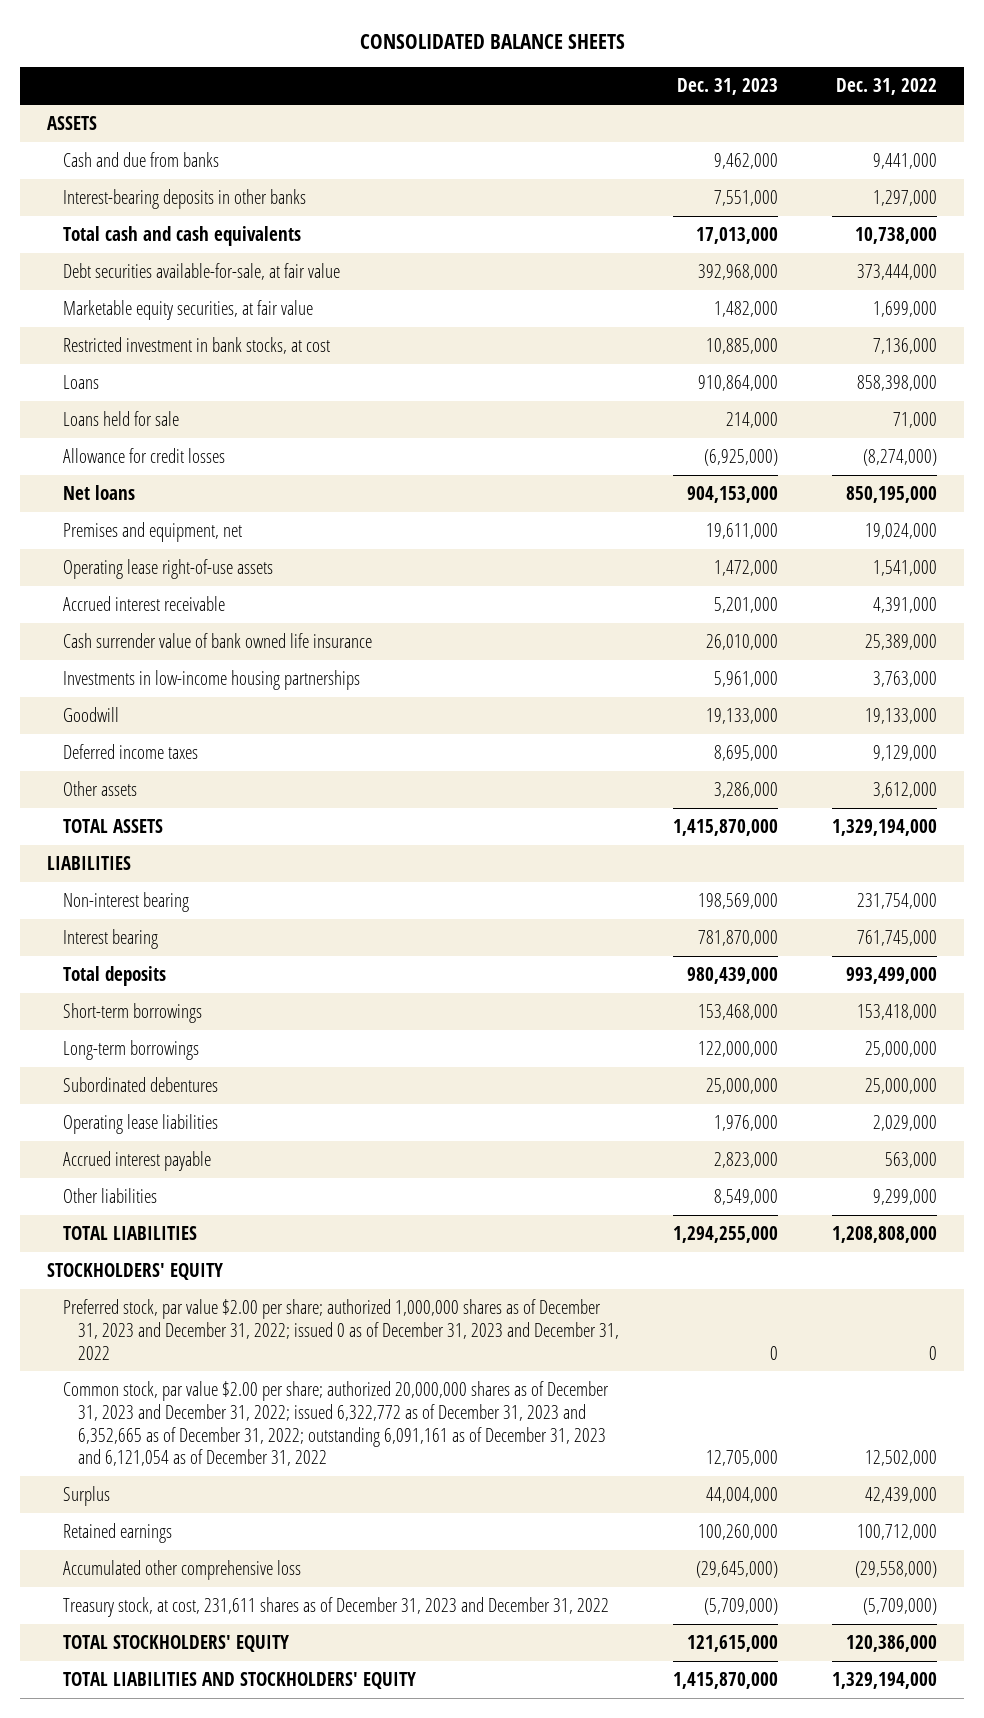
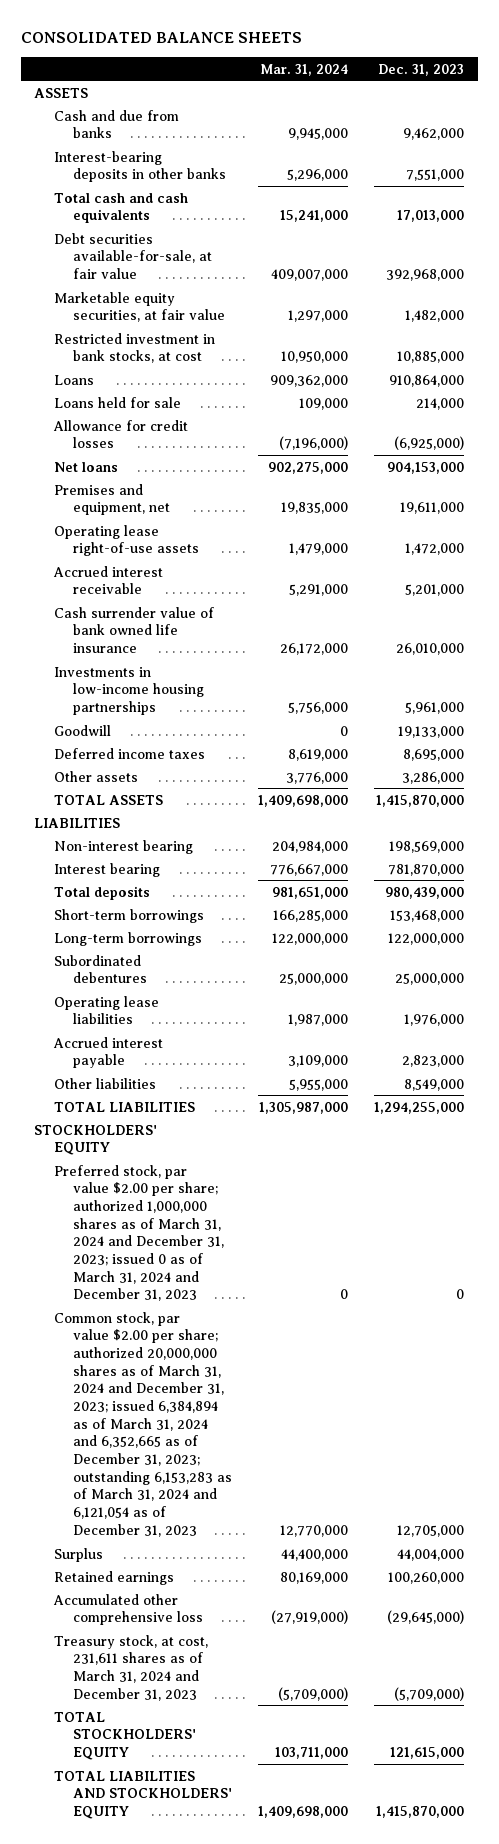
- | Dec. 31, 2023 | Dec. 31, 2022
+ | Mar. 31, 2024 | Dec. 31, 2023
- Preferred stock, par value $2.00 per share; authorized 1,000,000 shares as of December 31, 2023 and December 31, 2022; issued 0 as of December 31, 2023 and December 31, 2022 | 0 | 0
- Common stock, par value $2.00 per share; authorized 20,000,000 shares as of December 31, 2023 and December 31, 2022; issued 6,322,772 as of December 31, 2023 and 6,352,665 as of December 31, 2022; outstanding 6,091,161 as of December 31, 2023 and 6,121,054 as of December 31, 2022 | 12,705,000 | 12,502,000
+ Preferred stock, par value $2.00 per share; authorized 1,000,000 shares as of March 31, 2024 and December 31, 2023; issued 0 as of March 31, 2024 and December 31, 2023 | 0 | 0
+ Common stock, par value $2.00 per share; authorized 20,000,000 shares as of March 31, 2024 and December 31, 2023; issued 6,384,894 as of March 31, 2024 and 6,352,665 as of December 31, 2023; outstanding 6,153,283 as of March 31, 2024 and 6,121,054 as of December 31, 2023 | 12,770,000 | 12,705,000
- Treasury stock, at cost, 231,611 shares as of December 31, 2023 and December 31, 2022 | (5,709,000) | (5,709,000)
+ Treasury stock, at cost, 231,611 shares as of March 31, 2024 and December 31, 2023 | (5,709,000) | (5,709,000)

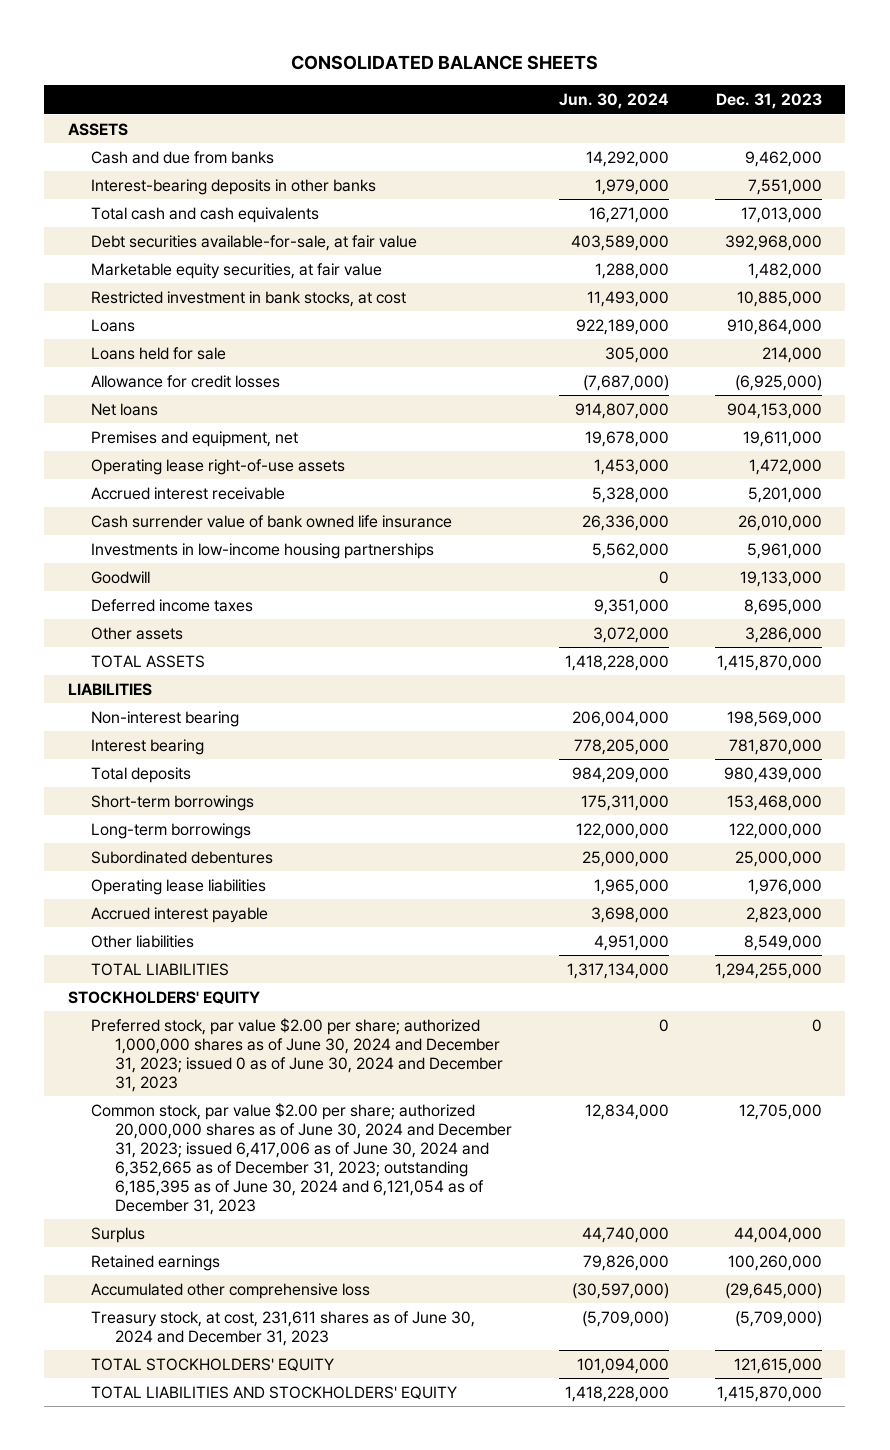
- | Mar. 31, 2024 | Dec. 31, 2023
+ | Jun. 30, 2024 | Dec. 31, 2023
- Preferred stock, par value $2.00 per share; authorized 1,000,000 shares as of March 31, 2024 and December 31, 2023; issued 0 as of March 31, 2024 and December 31, 2023 | 0 | 0
- Common stock, par value $2.00 per share; authorized 20,000,000 shares as of March 31, 2024 and December 31, 2023; issued 6,384,894 as of March 31, 2024 and 6,352,665 as of December 31, 2023; outstanding 6,153,283 as of March 31, 2024 and 6,121,054 as of December 31, 2023 | 12,770,000 | 12,705,000
+ Preferred stock, par value $2.00 per share; authorized 1,000,000 shares as of June 30, 2024 and December 31, 2023; issued 0 as of June 30, 2024 and December 31, 2023 | 0 | 0
+ Common stock, par value $2.00 per share; authorized 20,000,000 shares as of June 30, 2024 and December 31, 2023; issued 6,417,006 as of June 30, 2024 and 6,352,665 as of December 31, 2023; outstanding 6,185,395 as of June 30, 2024 and 6,121,054 as of December 31, 2023 | 12,834,000 | 12,705,000
- Treasury stock, at cost, 231,611 shares as of March 31, 2024 and December 31, 2023 | (5,709,000) | (5,709,000)
+ Treasury stock, at cost, 231,611 shares as of June 30, 2024 and December 31, 2023 | (5,709,000) | (5,709,000)

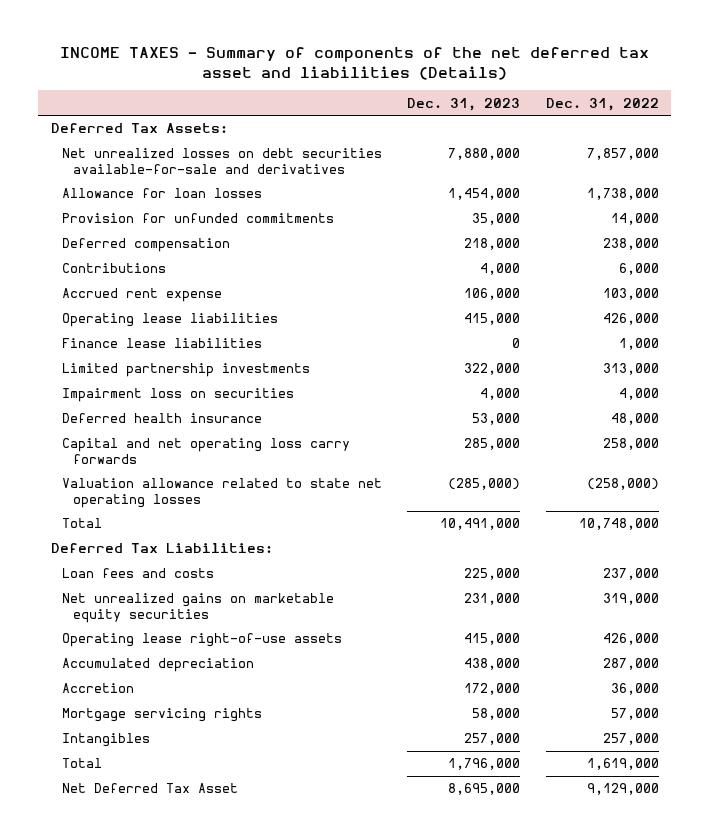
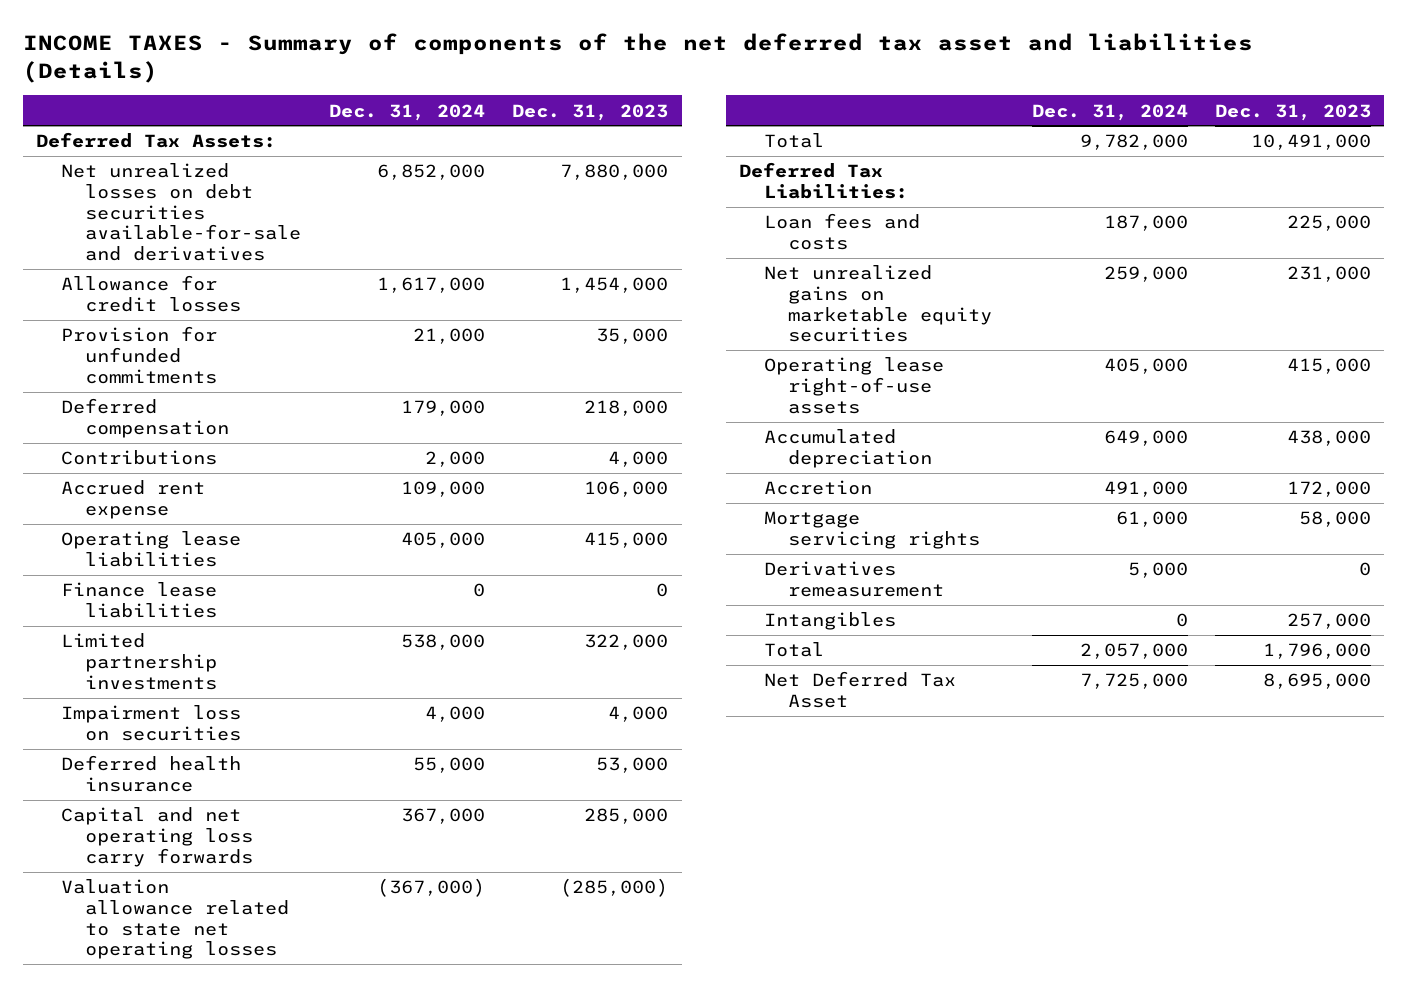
- | Dec. 31, 2023 | Dec. 31, 2022
+ | Dec. 31, 2024 | Dec. 31, 2023
- Allowance for loan losses | 1,454,000 | 1,738,000
+ Allowance for credit losses | 1,617,000 | 1,454,000
+ Derivatives remeasurement | 5,000 | 0

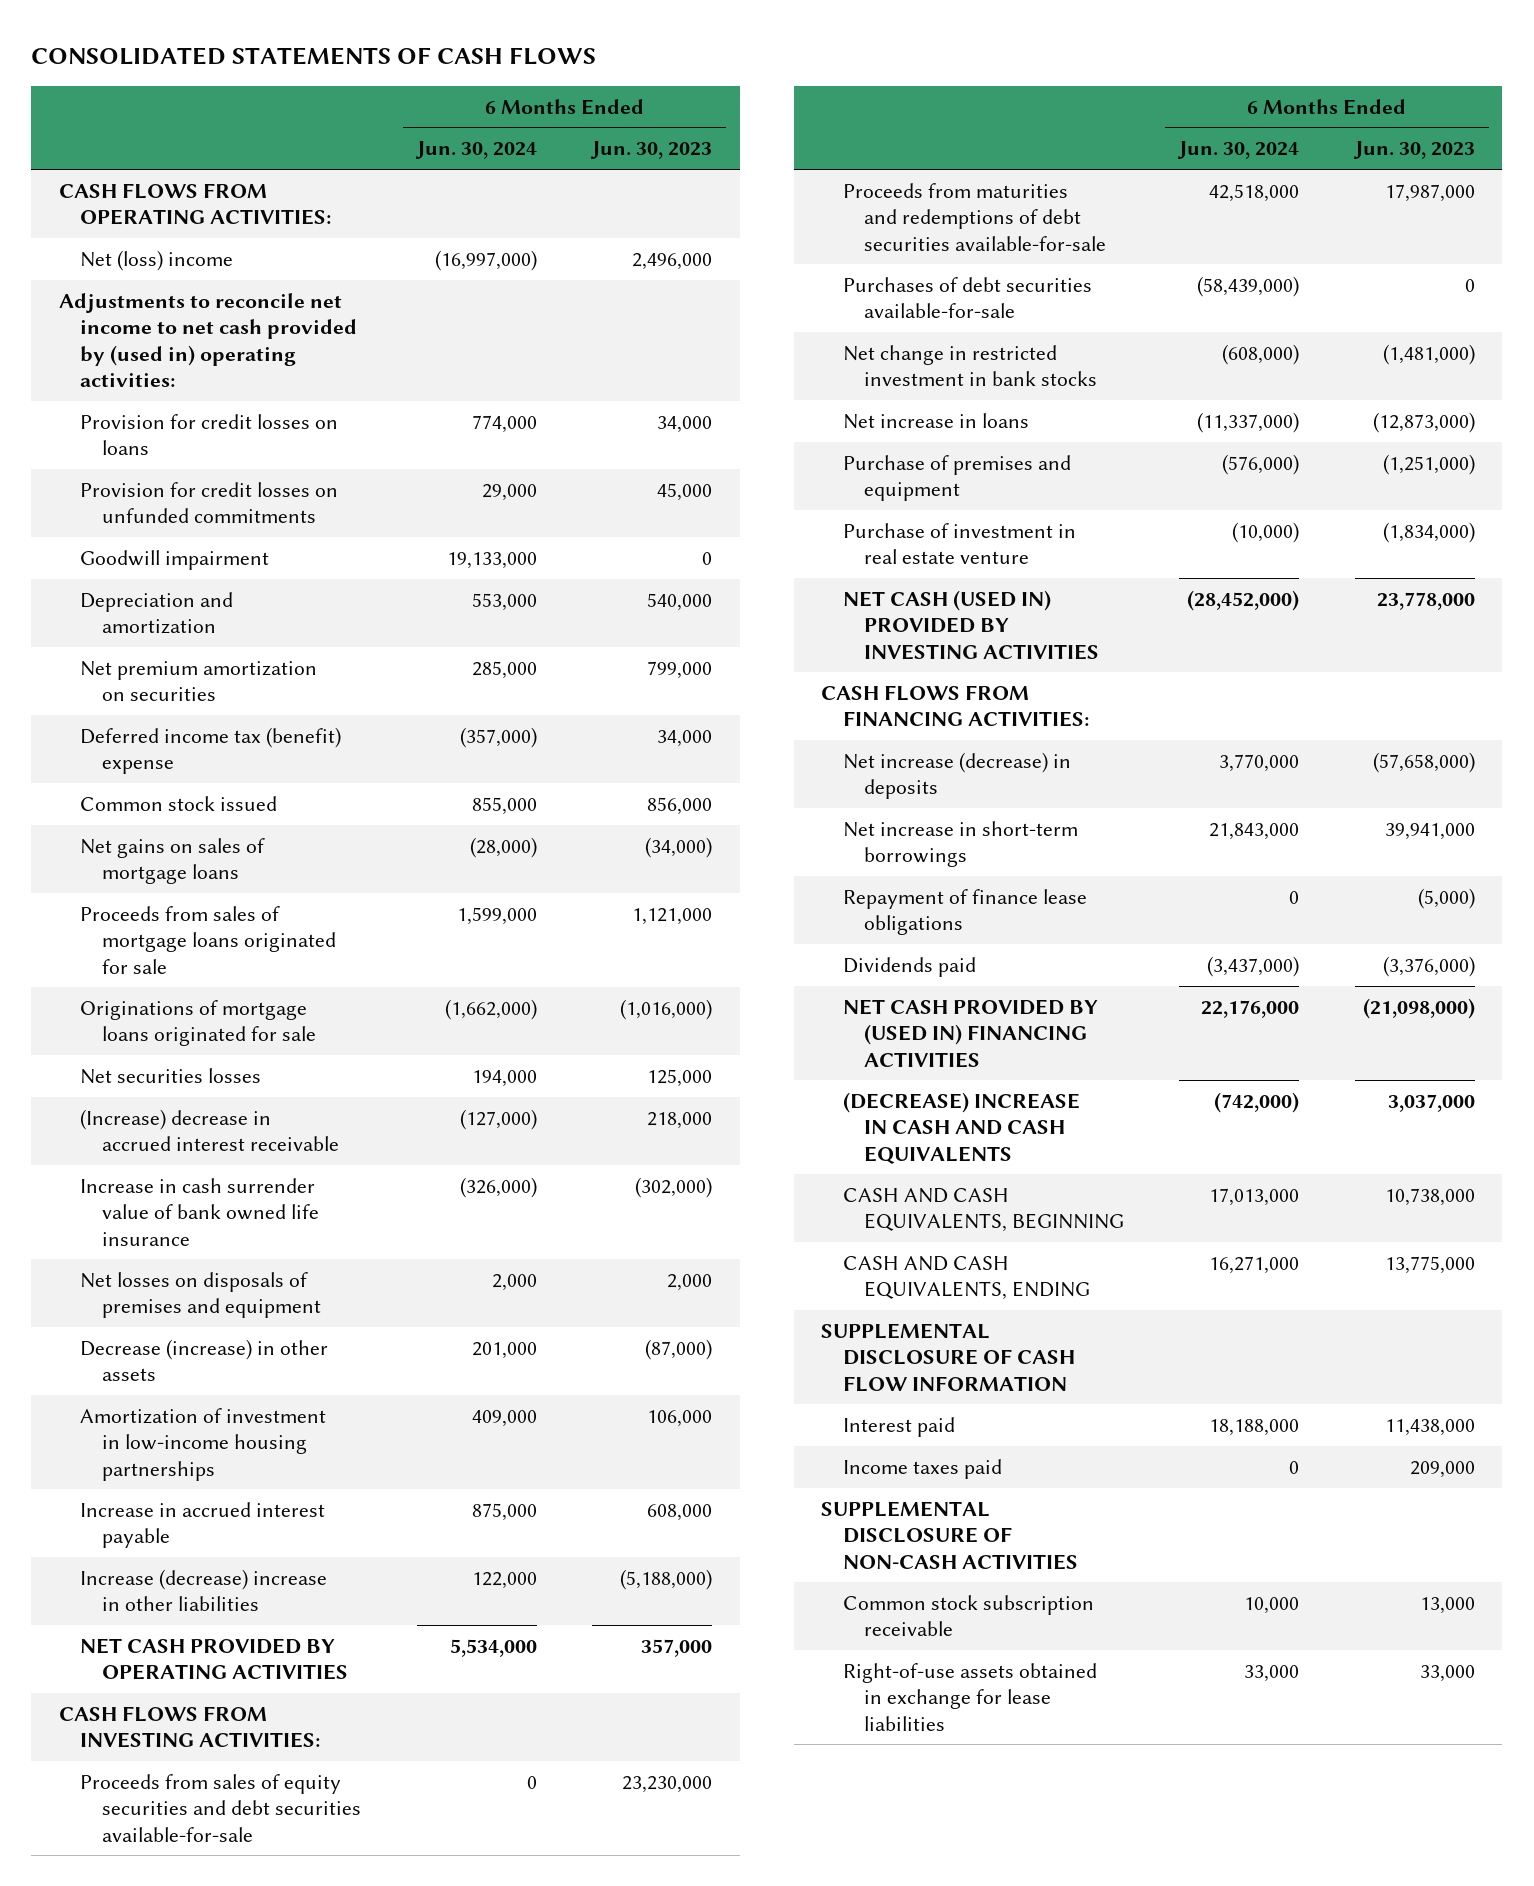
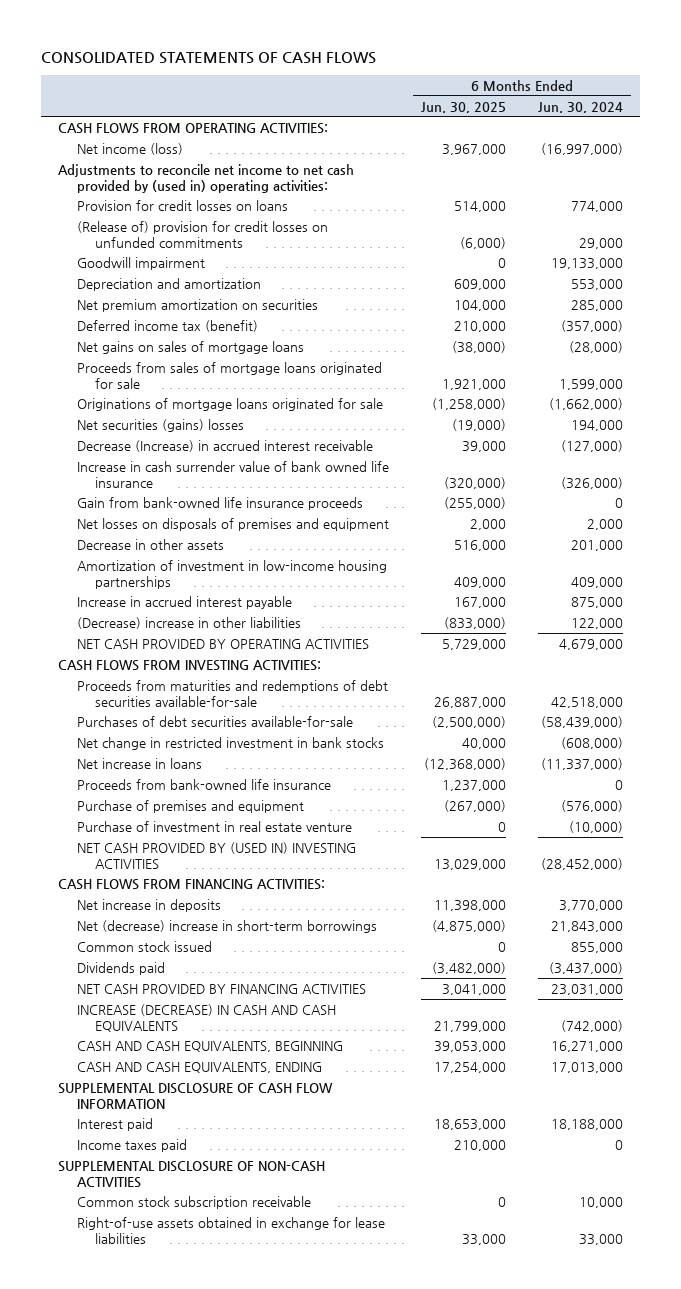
- | 6 Months Ended Jun. 30, 2024 | 6 Months Ended Jun. 30, 2023
+ | 6 Months Ended Jun. 30, 2025 | 6 Months Ended Jun. 30, 2024
- Net (loss) income | (16,997,000) | 2,496,000
+ Net income (loss) | 3,967,000 | (16,997,000)
- Provision for credit losses on unfunded commitments | 29,000 | 45,000
+ (Release of) provision for credit losses on unfunded commitments | (6,000) | 29,000
- Deferred income tax (benefit) expense | (357,000) | 34,000
+ Deferred income tax (benefit) | 210,000 | (357,000)
- Net securities losses | 194,000 | 125,000
- (Increase) decrease in accrued interest receivable | (127,000) | 218,000
+ Net securities (gains) losses | (19,000) | 194,000
+ Decrease (Increase) in accrued interest receivable | 39,000 | (127,000)
+ Gain from bank-owned life insurance proceeds | (255,000) | 0
- Decrease (increase) in other assets | 201,000 | (87,000)
+ Decrease in other assets | 516,000 | 201,000
- Increase (decrease) increase in other liabilities | 122,000 | (5,188,000)
- NET CASH PROVIDED BY OPERATING ACTIVITIES | 5,534,000 | 357,000
+ (Decrease) increase in other liabilities | (833,000) | 122,000
+ NET CASH PROVIDED BY OPERATING ACTIVITIES | 5,729,000 | 4,679,000
- Proceeds from sales of equity securities and debt securities available-for-sale | 0 | 23,230,000
+ Proceeds from bank-owned life insurance | 1,237,000 | 0
- NET CASH (USED IN) PROVIDED BY INVESTING ACTIVITIES | (28,452,000) | 23,778,000
+ NET CASH PROVIDED BY (USED IN) INVESTING ACTIVITIES | 13,029,000 | (28,452,000)
- Net increase (decrease) in deposits | 3,770,000 | (57,658,000)
- Net increase in short-term borrowings | 21,843,000 | 39,941,000
- Repayment of finance lease obligations | 0 | (5,000)
+ Net increase in deposits | 11,398,000 | 3,770,000
+ Net (decrease) increase in short-term borrowings | (4,875,000) | 21,843,000
moved down: Common stock issued | 0 | 855,000
- NET CASH PROVIDED BY (USED IN) FINANCING ACTIVITIES | 22,176,000 | (21,098,000)
- (DECREASE) INCREASE IN CASH AND CASH EQUIVALENTS | (742,000) | 3,037,000
- CASH AND CASH EQUIVALENTS, BEGINNING | 17,013,000 | 10,738,000
- CASH AND CASH EQUIVALENTS, ENDING | 16,271,000 | 13,775,000
+ NET CASH PROVIDED BY FINANCING ACTIVITIES | 3,041,000 | 23,031,000
+ INCREASE (DECREASE) IN CASH AND CASH EQUIVALENTS | 21,799,000 | (742,000)
+ CASH AND CASH EQUIVALENTS, BEGINNING | 39,053,000 | 16,271,000
+ CASH AND CASH EQUIVALENTS, ENDING | 17,254,000 | 17,013,000

